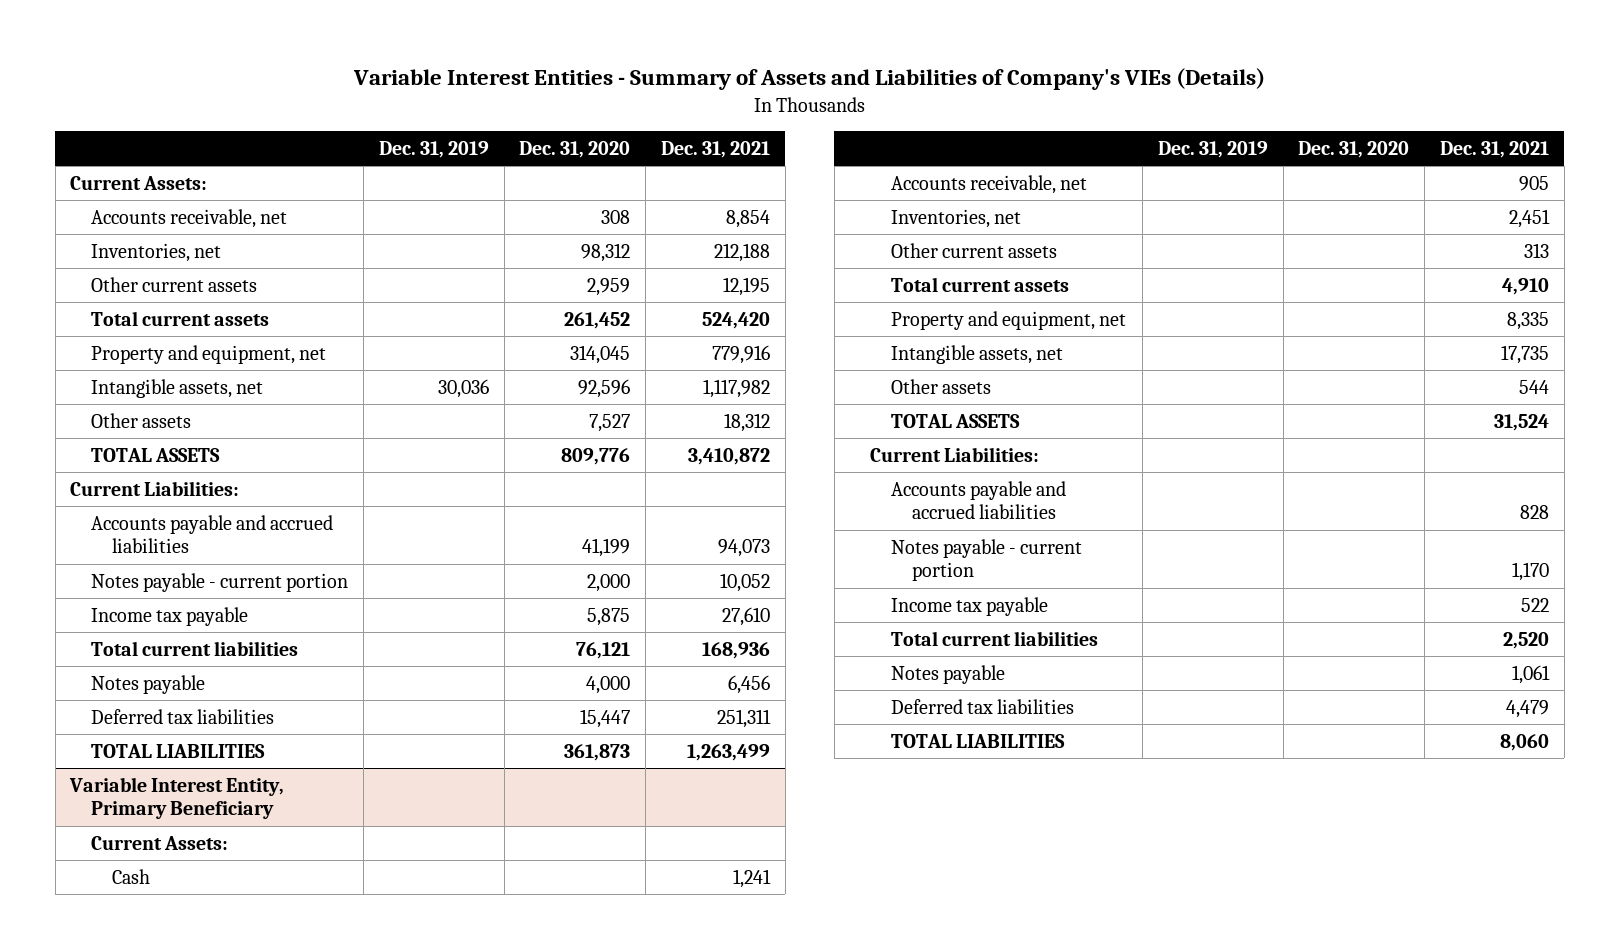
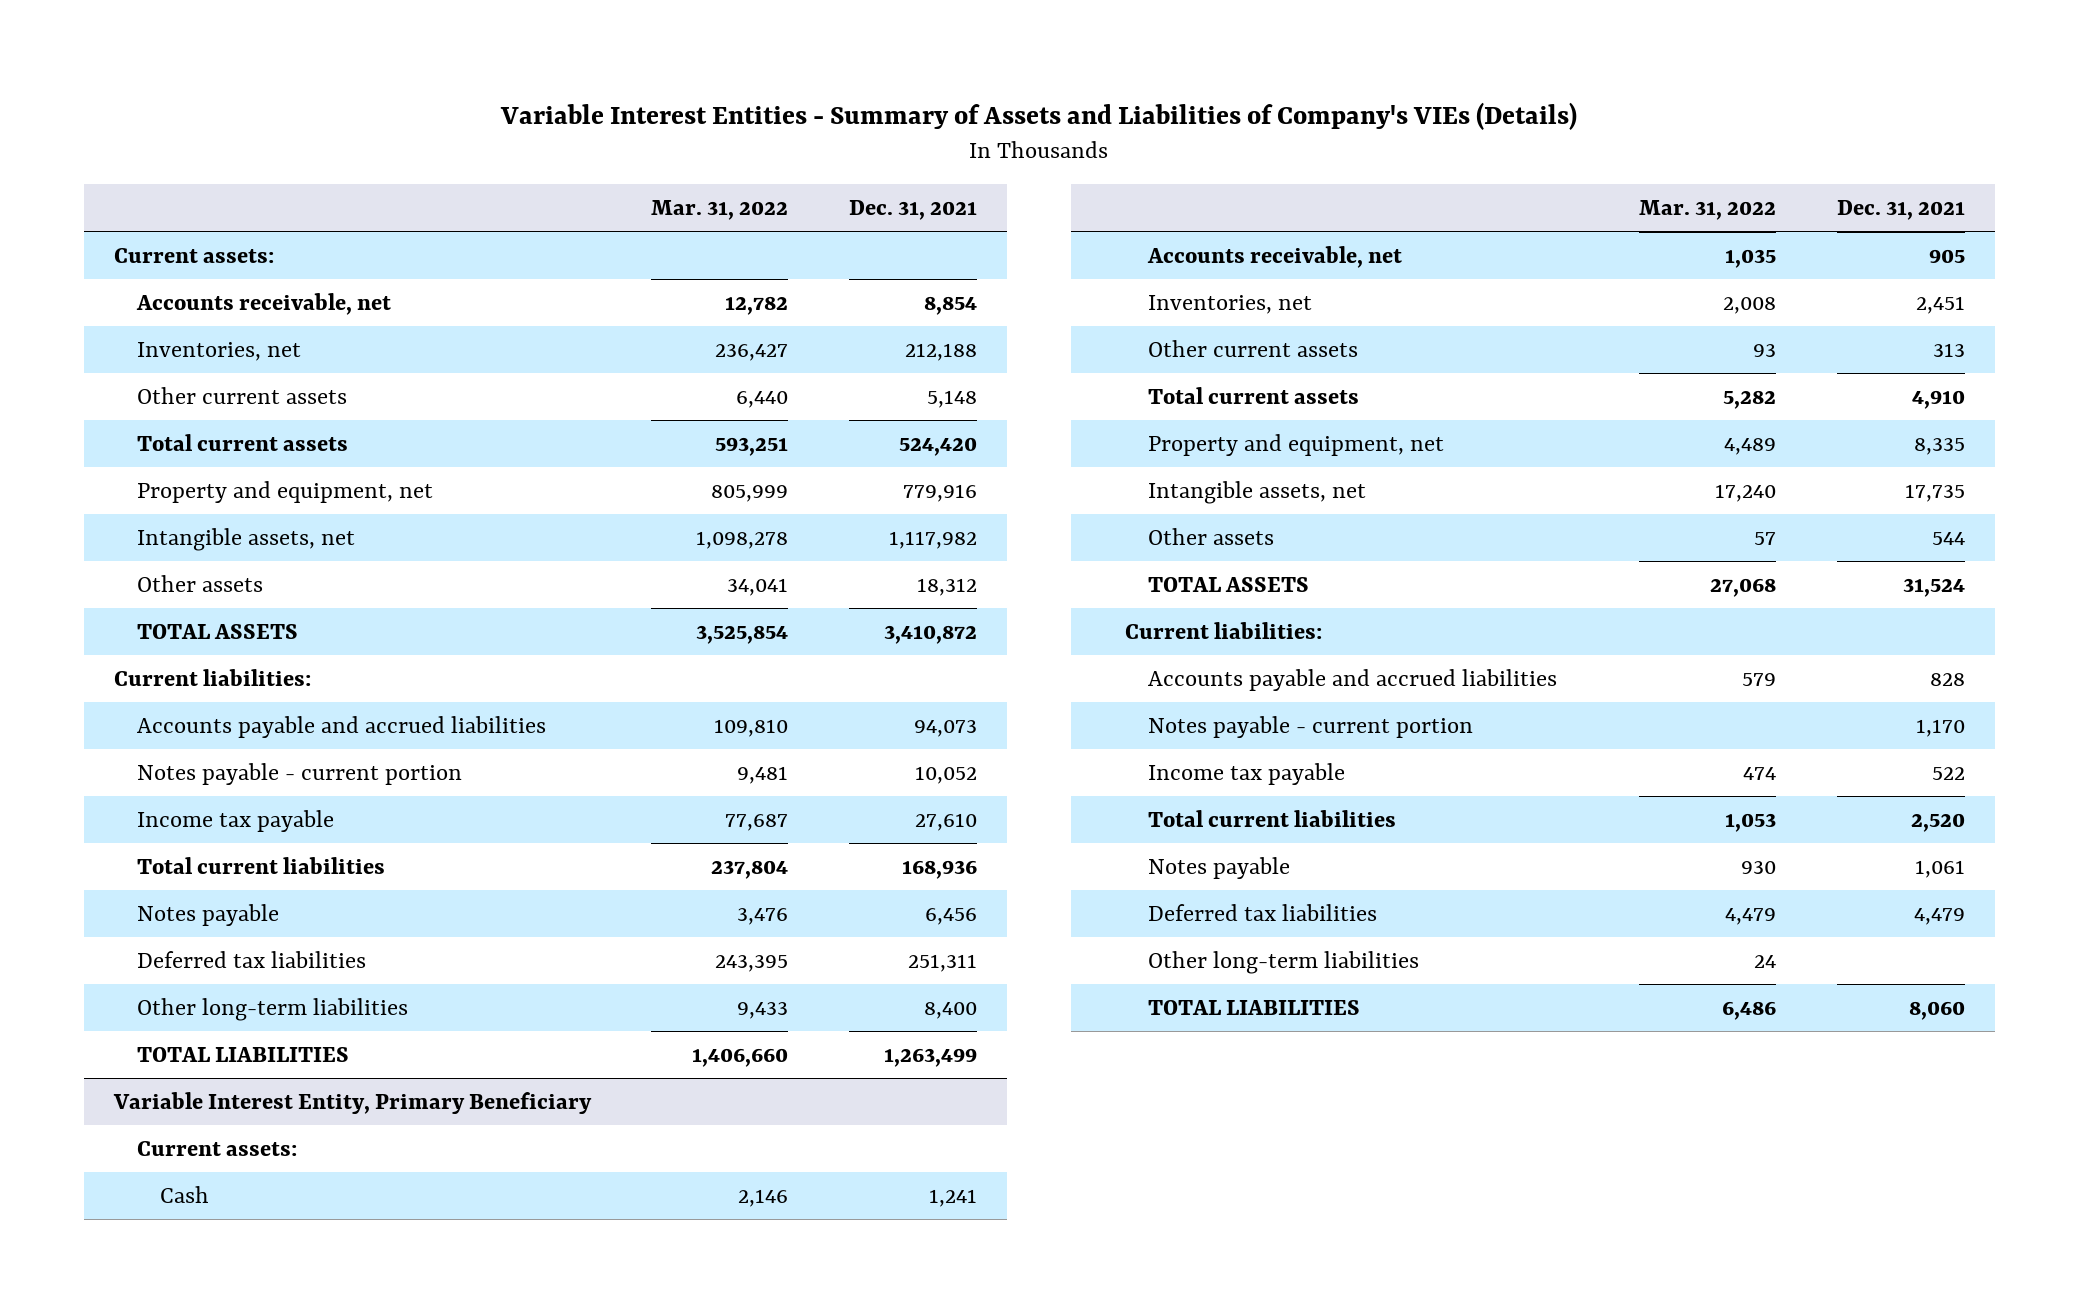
- | Dec. 31, 2019 | Dec. 31, 2020 | Dec. 31, 2021
+ | Mar. 31, 2022 | Dec. 31, 2021
- Current Assets:
+ Current assets:
- Other current assets | | 2,959 | 12,195
+ Other current assets | 6,440 | 5,148
- Current Liabilities:
+ Current liabilities:
+ Other long-term liabilities | 9,433 | 8,400
@ Variable Interest Entity, Primary Beneficiary
- Current Assets:
+ Current assets:
- Current Liabilities:
+ Current liabilities:
+ Other long-term liabilities | 24 |

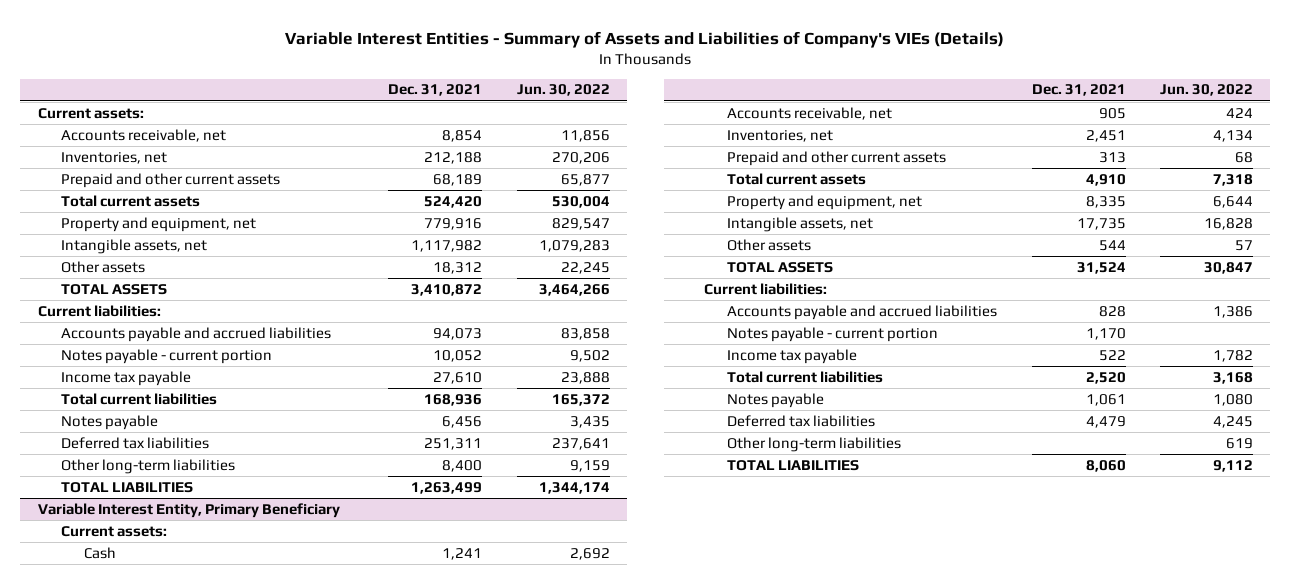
- | Mar. 31, 2022 | Dec. 31, 2021
+ | Dec. 31, 2021 | Jun. 30, 2022
- Other current assets | 6,440 | 5,148
+ Prepaid and other current assets | 68,189 | 65,877
@ Variable Interest Entity, Primary Beneficiary
- Other current assets | 93 | 313
+ Prepaid and other current assets | 313 | 68

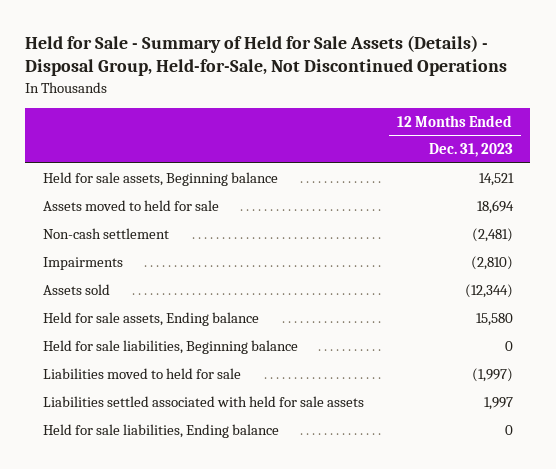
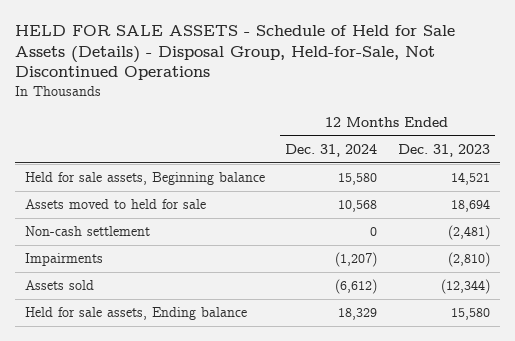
- Held for Sale - Summary of Held for Sale Assets (Details) - Disposal Group, Held-for-Sale, Not Discontinued Operations
+ HELD FOR SALE ASSETS - Schedule of Held for Sale Assets (Details) - Disposal Group, Held-for-Sale, Not Discontinued Operations
- | 12 Months Ended Dec. 31, 2023
+ | 12 Months Ended Dec. 31, 2024 | 12 Months Ended Dec. 31, 2023
- Held for sale liabilities, Beginning balance | 0
- Liabilities moved to held for sale | (1,997)
- Liabilities settled associated with held for sale assets | 1,997
- Held for sale liabilities, Ending balance | 0

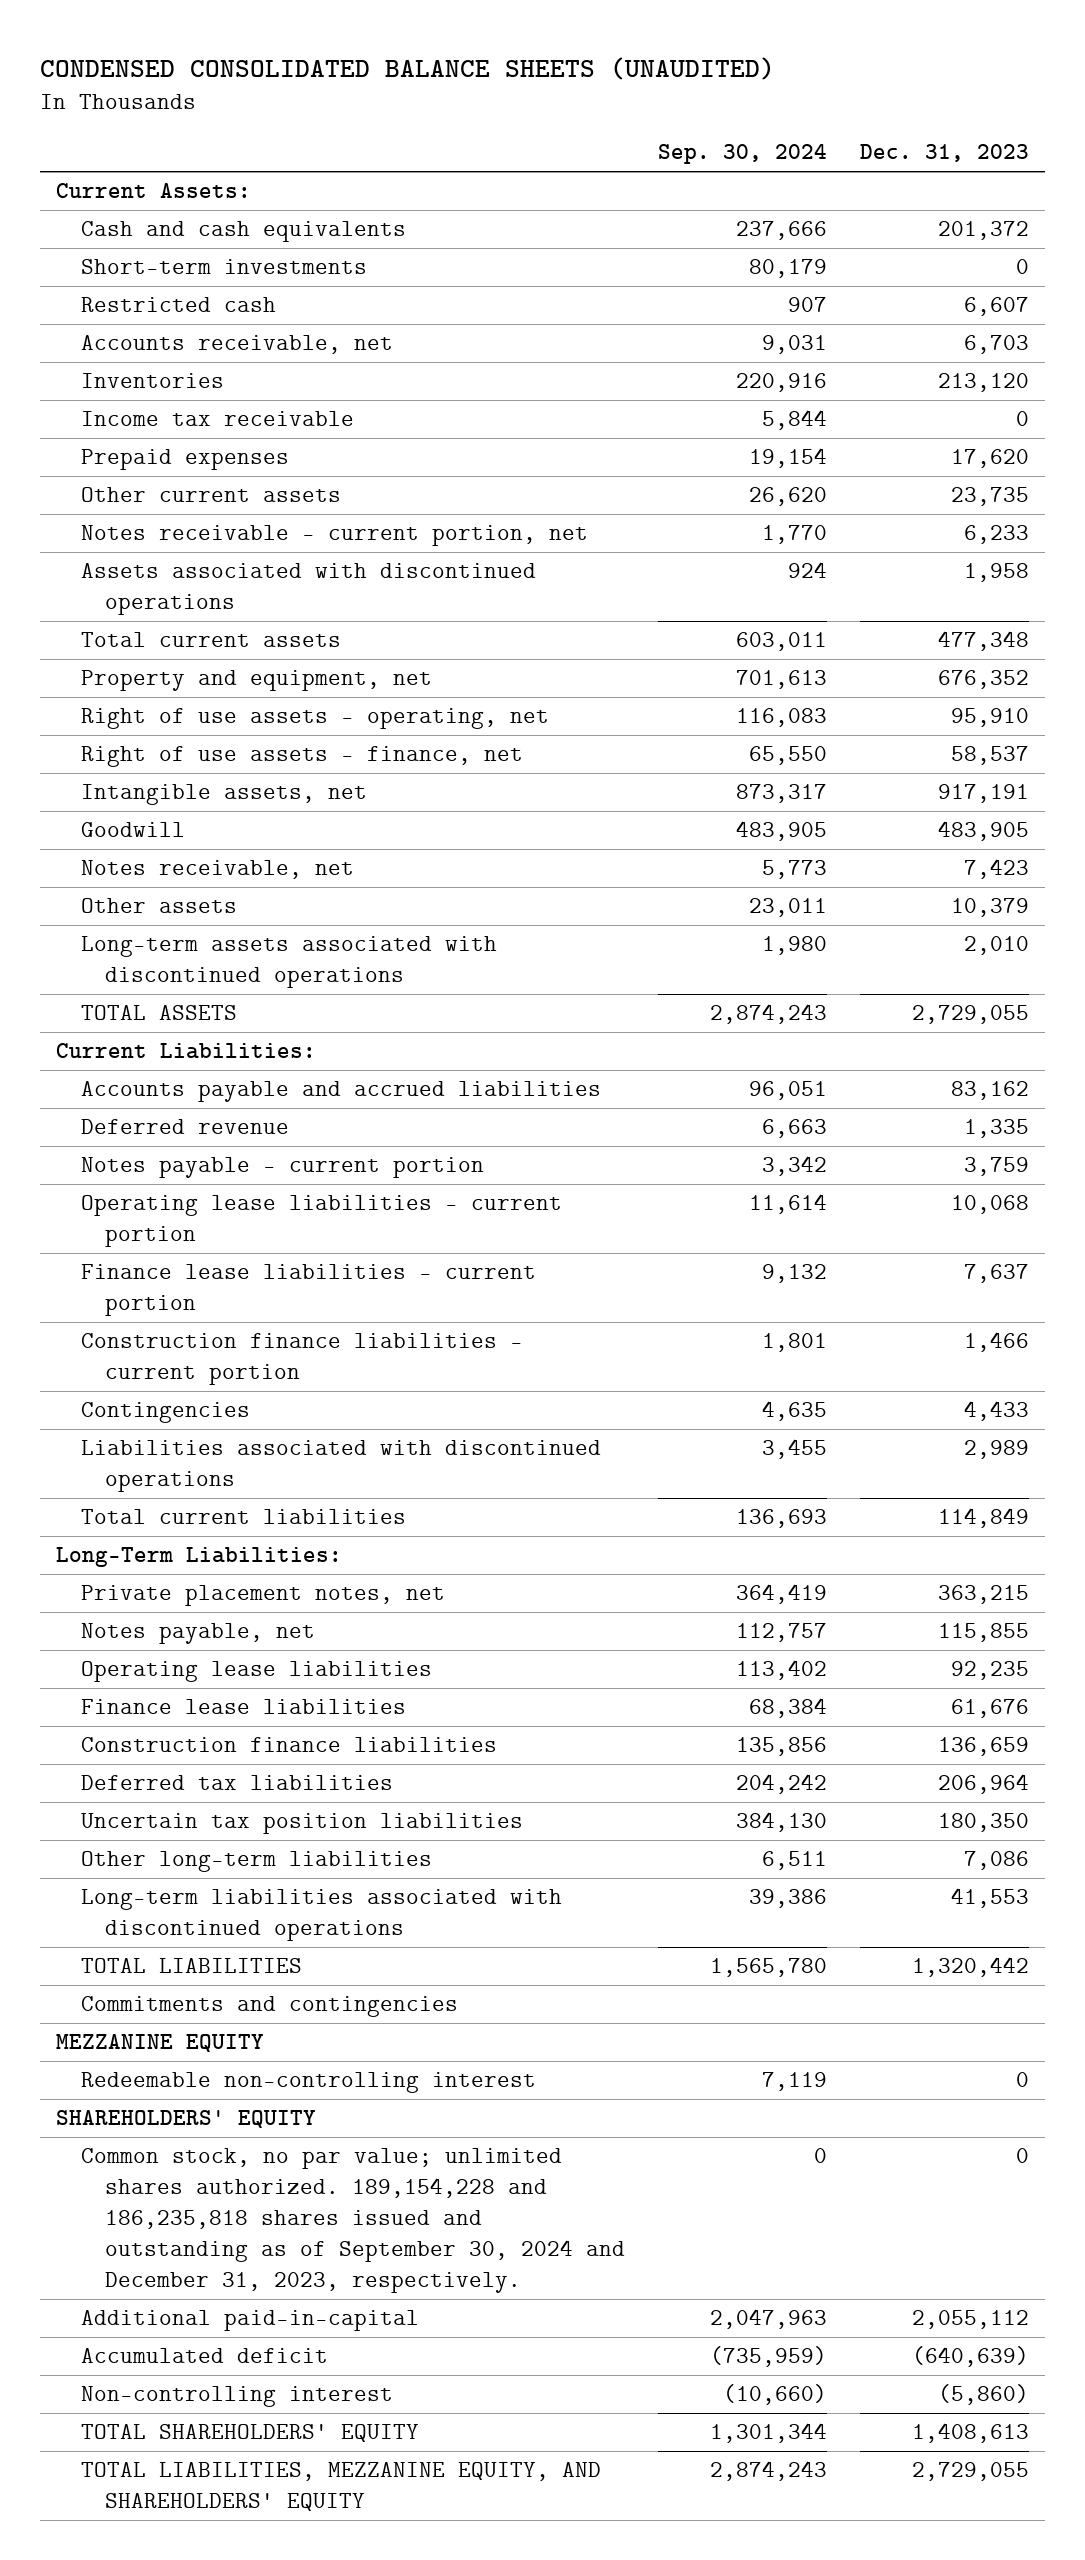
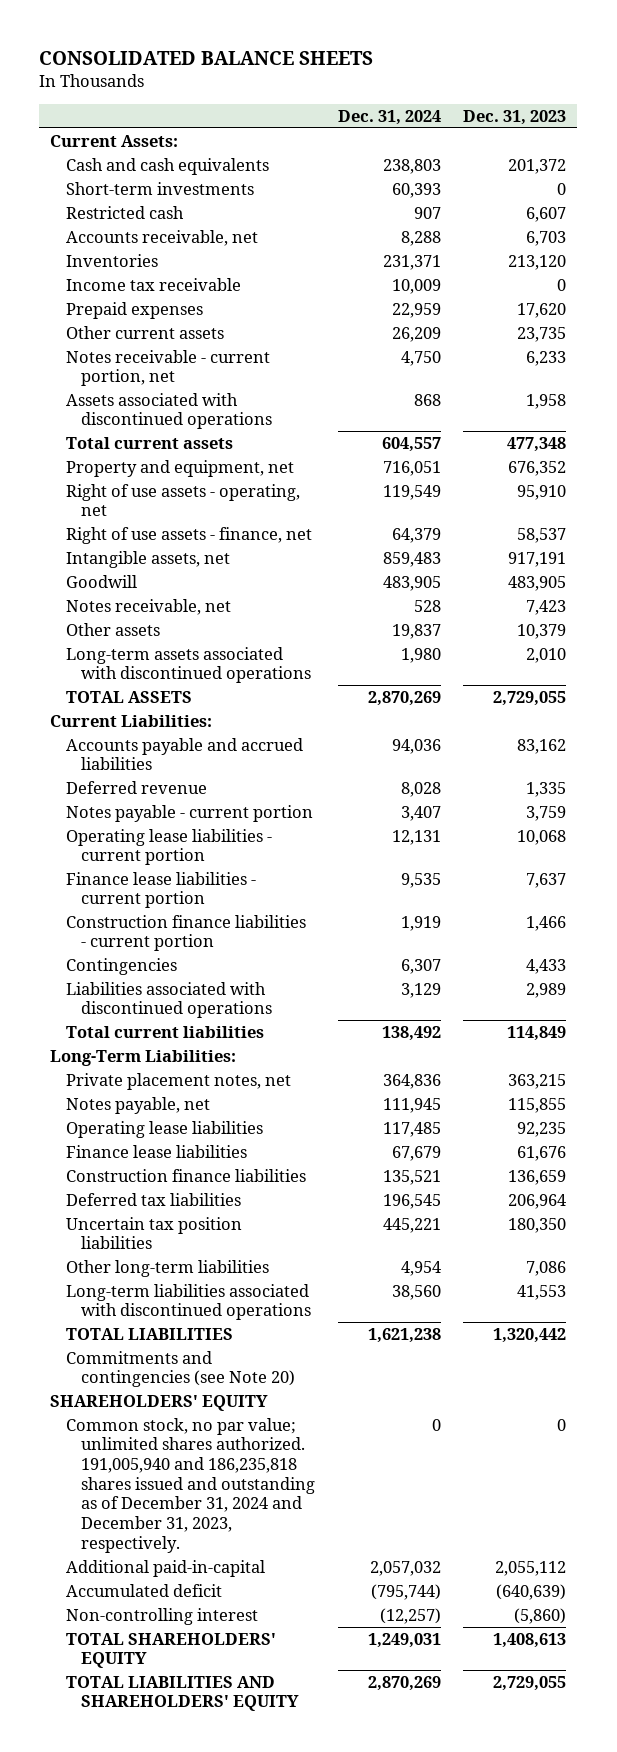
- CONDENSED CONSOLIDATED BALANCE SHEETS (UNAUDITED)
+ CONSOLIDATED BALANCE SHEETS
- | Sep. 30, 2024 | Dec. 31, 2023
+ | Dec. 31, 2024 | Dec. 31, 2023
- Commitments and contingencies
- MEZZANINE EQUITY
- Redeemable non-controlling interest | 7,119 | 0
+ Commitments and contingencies (see Note 20)
- Common stock, no par value; unlimited shares authorized. 189,154,228 and 186,235,818 shares issued and outstanding as of September 30, 2024 and December 31, 2023, respectively. | 0 | 0
+ Common stock, no par value; unlimited shares authorized. 191,005,940 and 186,235,818 shares issued and outstanding as of December 31, 2024 and December 31, 2023, respectively. | 0 | 0
- TOTAL LIABILITIES, MEZZANINE EQUITY, AND SHAREHOLDERS' EQUITY | 2,874,243 | 2,729,055
+ TOTAL LIABILITIES AND SHAREHOLDERS' EQUITY | 2,870,269 | 2,729,055

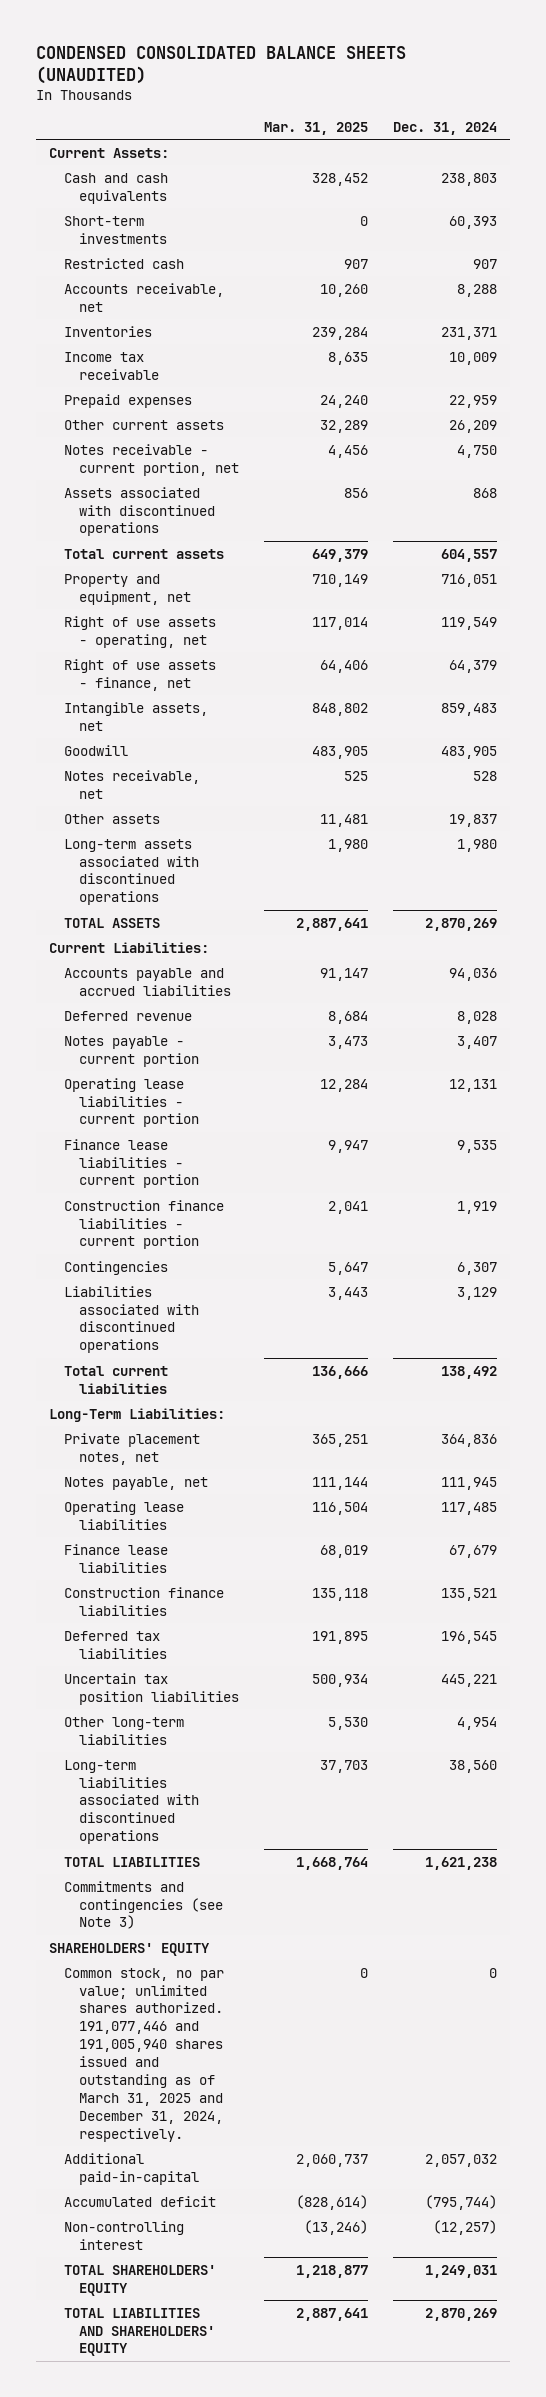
- CONSOLIDATED BALANCE SHEETS
+ CONDENSED CONSOLIDATED BALANCE SHEETS (UNAUDITED)
- | Dec. 31, 2024 | Dec. 31, 2023
+ | Mar. 31, 2025 | Dec. 31, 2024
- Commitments and contingencies (see Note 20)
+ Commitments and contingencies (see Note 3)
- Common stock, no par value; unlimited shares authorized. 191,005,940 and 186,235,818 shares issued and outstanding as of December 31, 2024 and December 31, 2023, respectively. | 0 | 0
+ Common stock, no par value; unlimited shares authorized. 191,077,446 and 191,005,940 shares issued and outstanding as of March 31, 2025 and December 31, 2024, respectively. | 0 | 0

